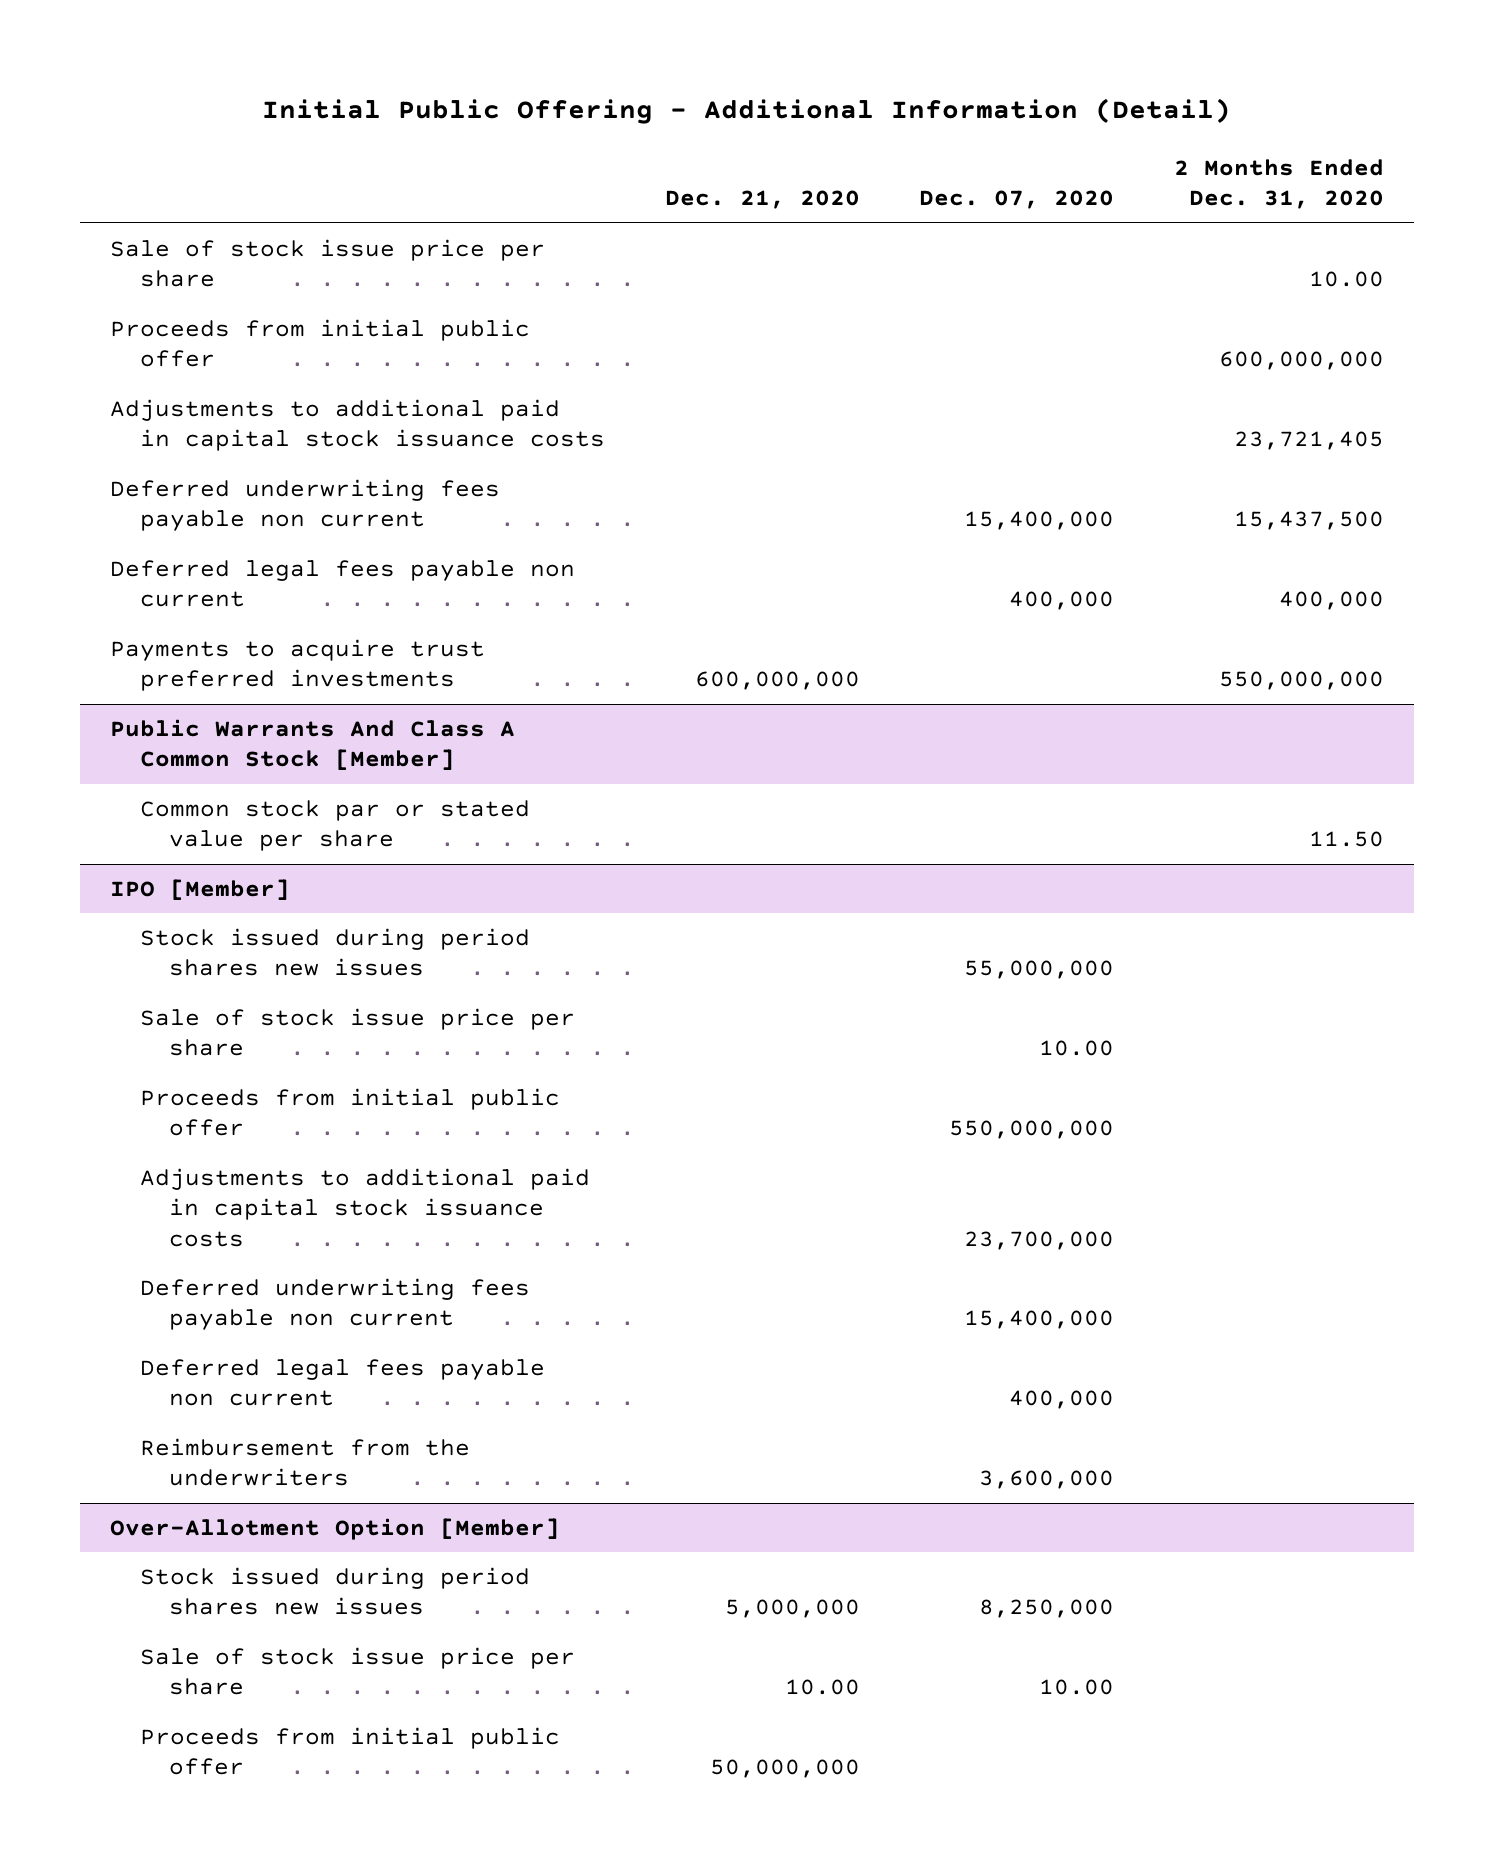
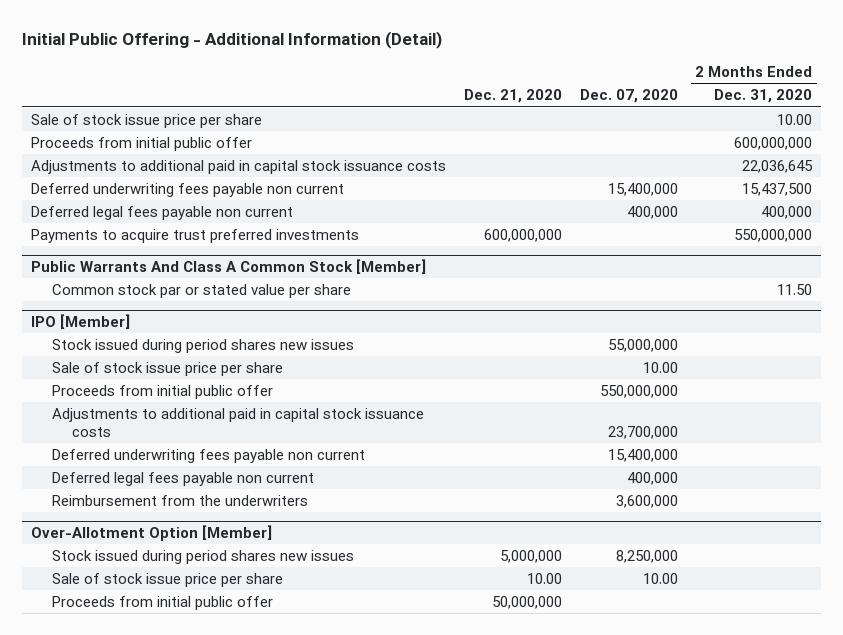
- Adjustments to additional paid in capital stock issuance costs | | | 23,721,405
+ Adjustments to additional paid in capital stock issuance costs | | | 22,036,645

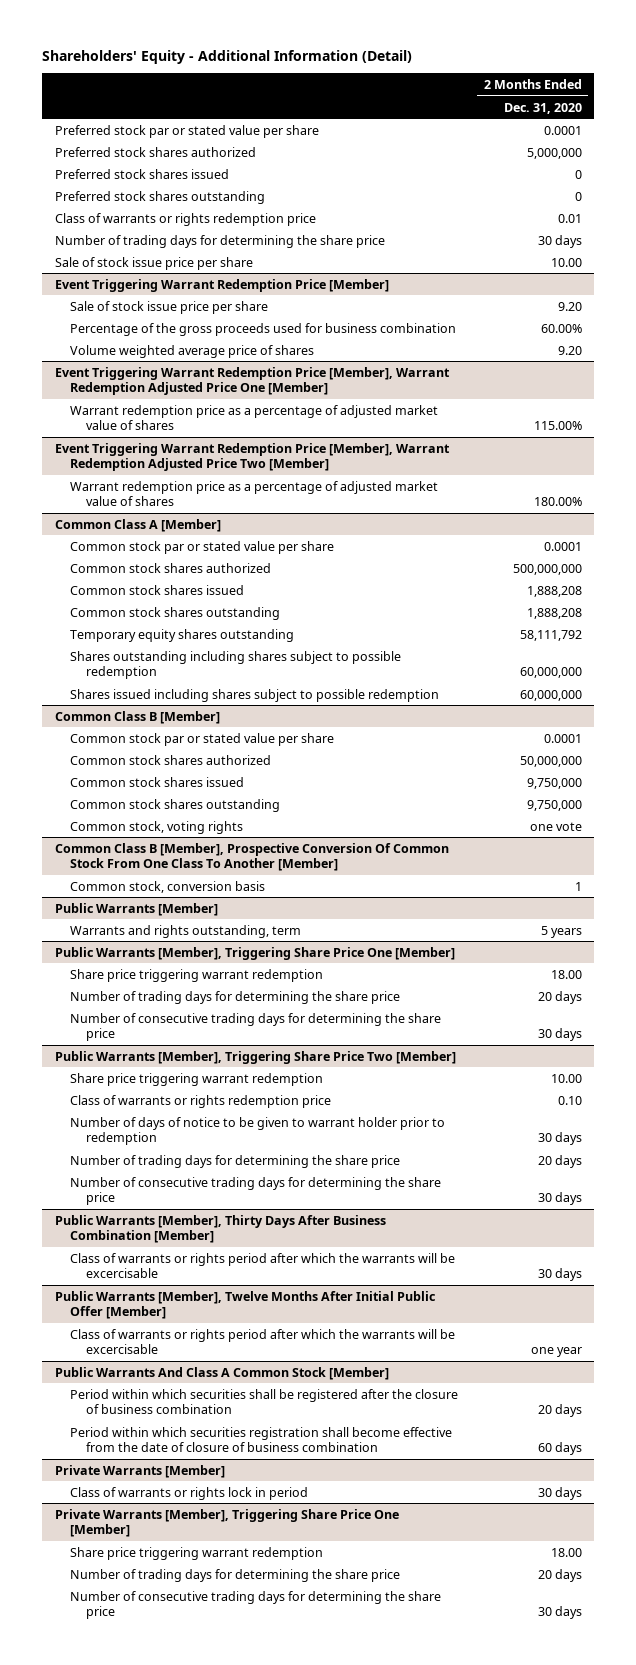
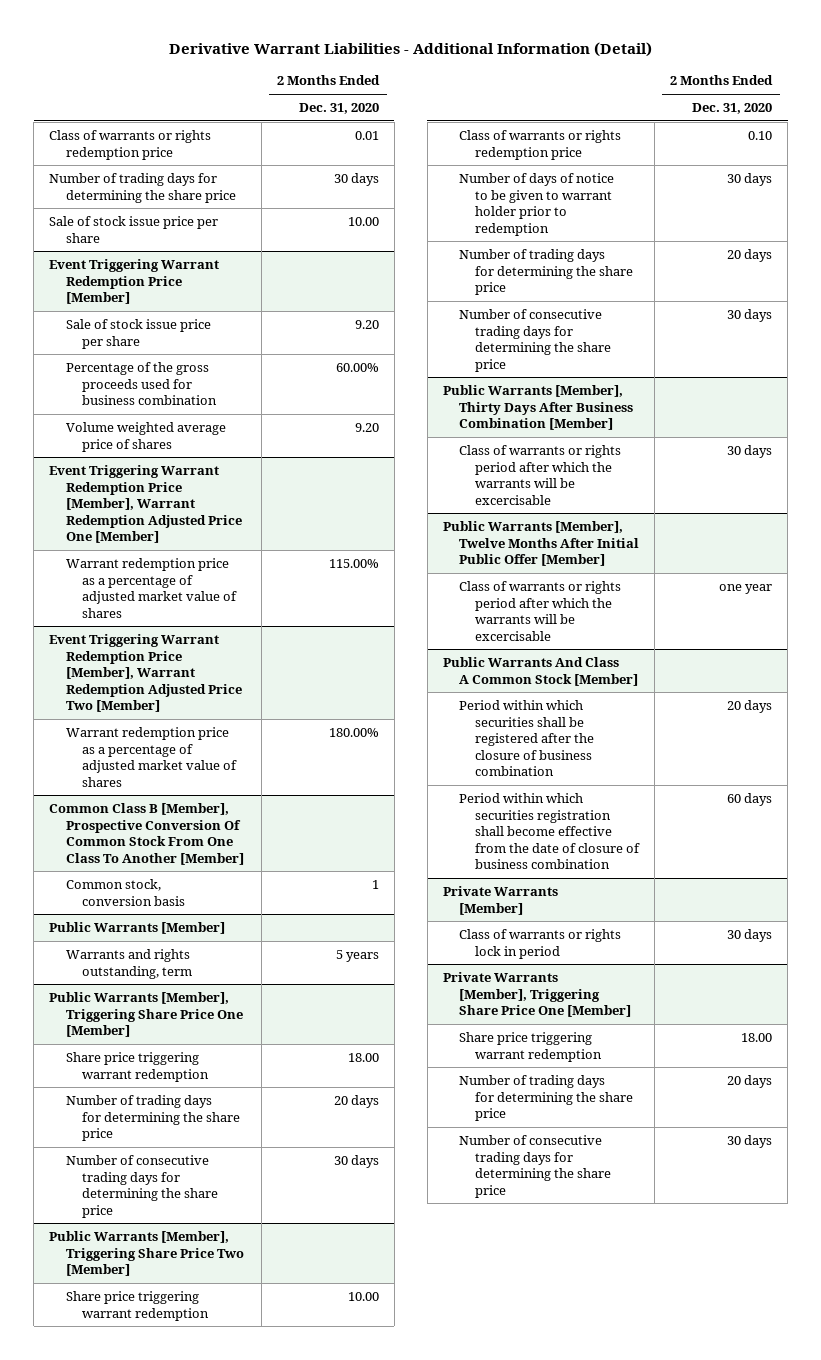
- Shareholders' Equity - Additional Information (Detail)
+ Derivative Warrant Liabilities - Additional Information (Detail)
- Preferred stock par or stated value per share | 0.0001
- Preferred stock shares authorized | 5,000,000
- Preferred stock shares issued | 0
- Preferred stock shares outstanding | 0
- Common Class A [Member]
- Common stock par or stated value per share | 0.0001
- Common stock shares authorized | 500,000,000
- Common stock shares issued | 1,888,208
- Common stock shares outstanding | 1,888,208
- Temporary equity shares outstanding | 58,111,792
- Shares outstanding including shares subject to possible redemption | 60,000,000
- Shares issued including shares subject to possible redemption | 60,000,000
- Common Class B [Member]
- Common stock par or stated value per share | 0.0001
- Common stock shares authorized | 50,000,000
- Common stock shares issued | 9,750,000
- Common stock shares outstanding | 9,750,000
- Common stock, voting rights | one vote

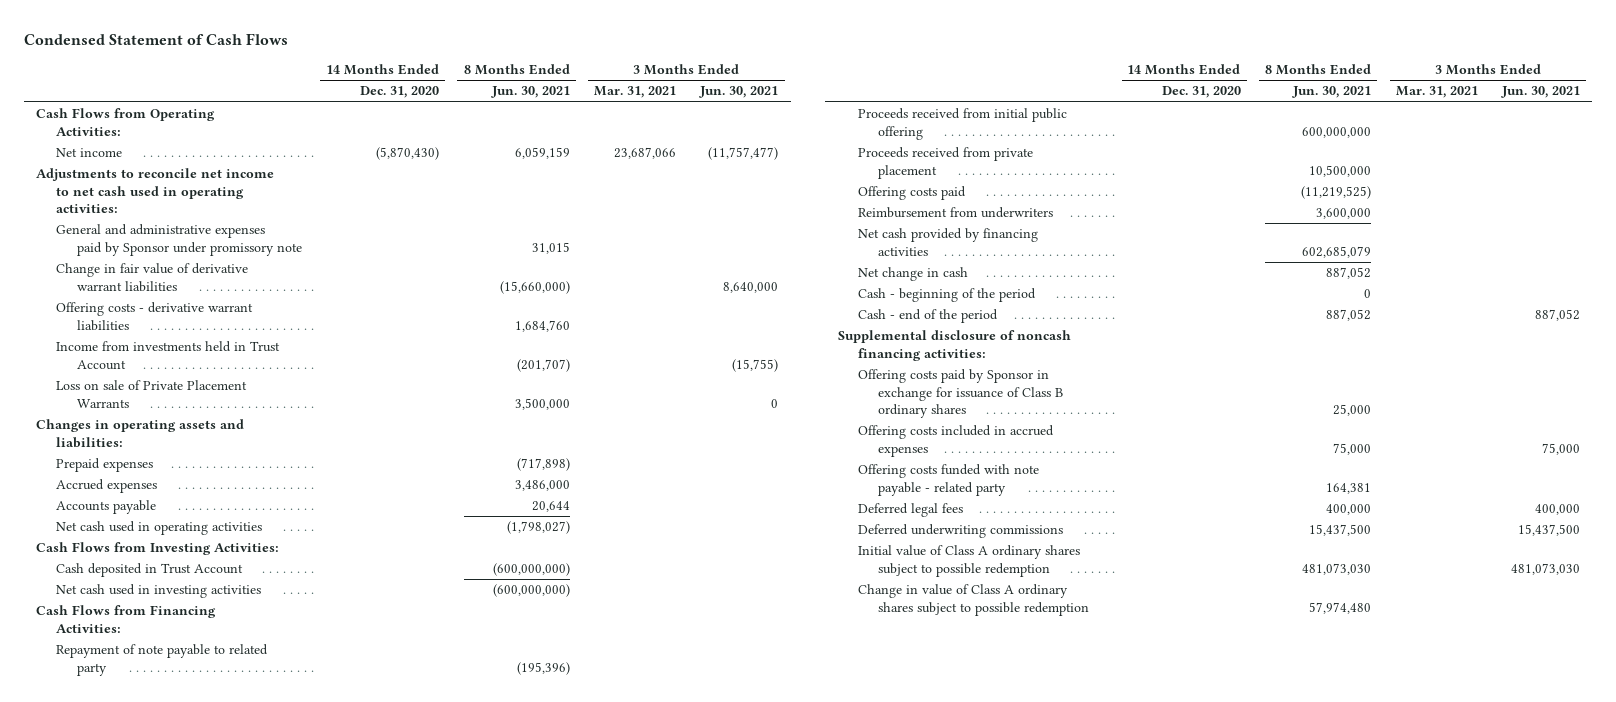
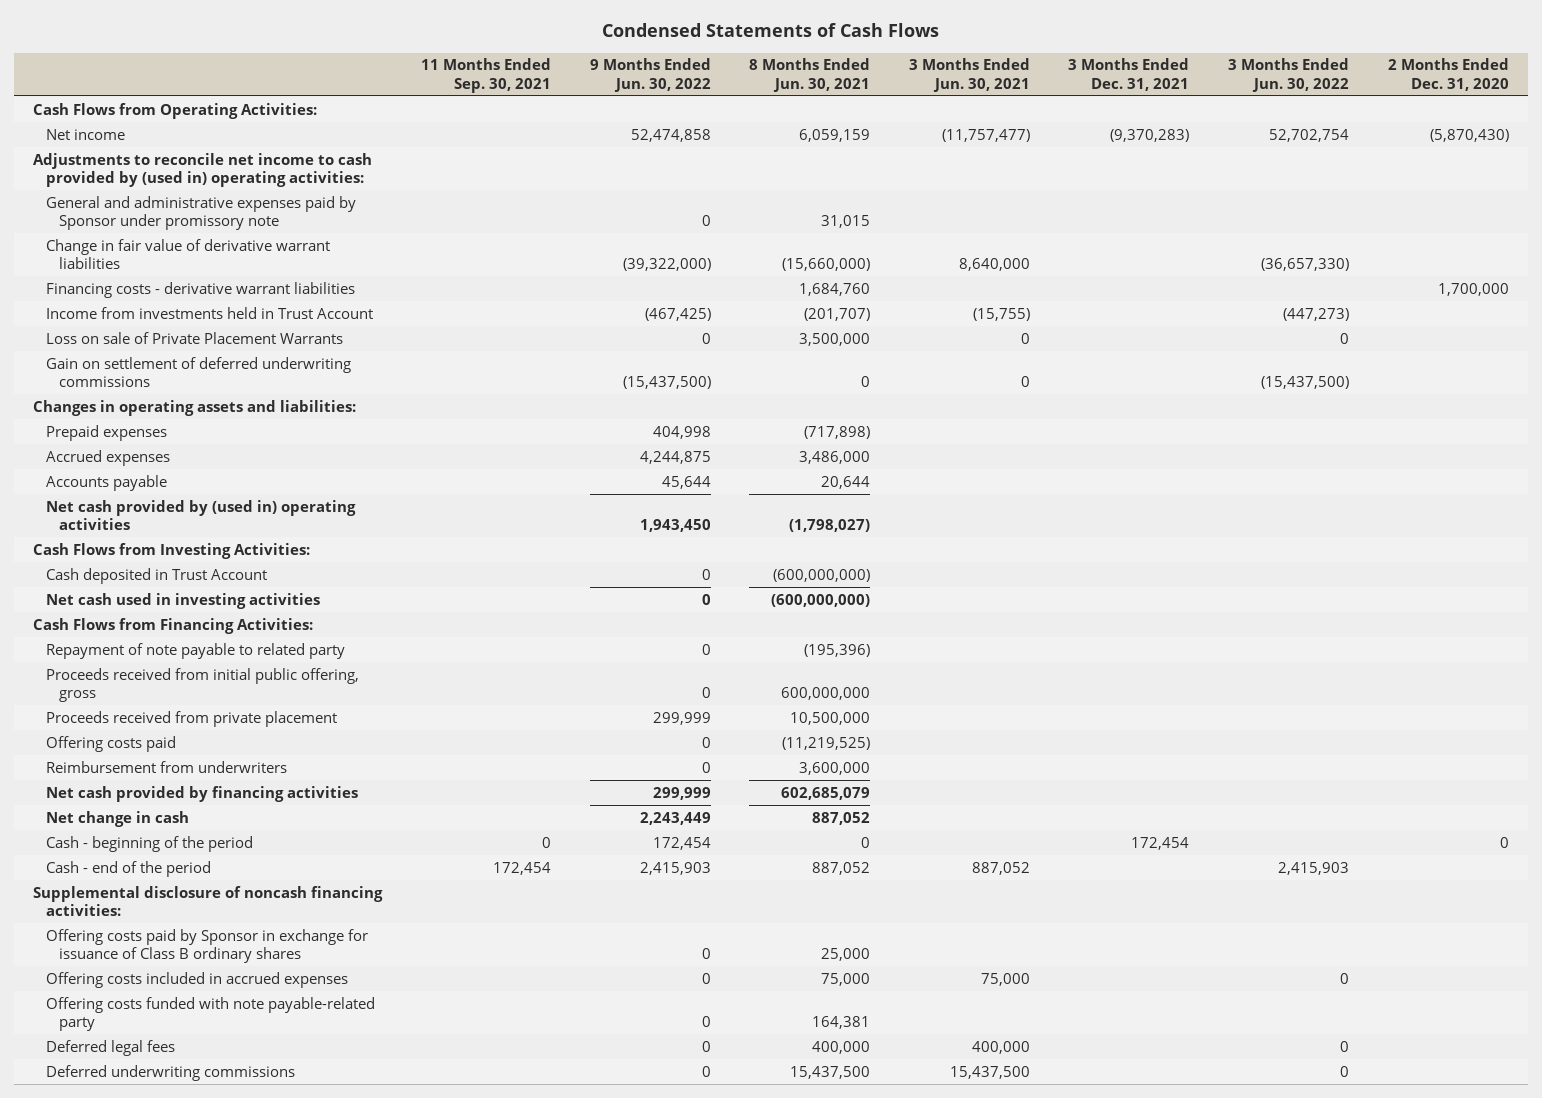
- Condensed Statement of Cash Flows
+ Condensed Statements of Cash Flows
- | 14 Months Ended Dec. 31, 2020 | 8 Months Ended Jun. 30, 2021 | 3 Months Ended Mar. 31, 2021 | 3 Months Ended Jun. 30, 2021
+ | 11 Months Ended Sep. 30, 2021 | 9 Months Ended Jun. 30, 2022 | 8 Months Ended Jun. 30, 2021 | 3 Months Ended Jun. 30, 2021 | 3 Months Ended Dec. 31, 2021 | 3 Months Ended Jun. 30, 2022 | 2 Months Ended Dec. 31, 2020
- Adjustments to reconcile net income to net cash used in operating activities:
+ Adjustments to reconcile net income to cash provided by (used in) operating activities:
- Offering costs - derivative warrant liabilities | | 1,684,760 | |
+ Financing costs - derivative warrant liabilities | | | 1,684,760 | | | | 1,700,000
+ Gain on settlement of deferred underwriting commissions | | (15,437,500) | 0 | 0 | | (15,437,500) |
- Net cash used in operating activities | | (1,798,027) | |
+ Net cash provided by (used in) operating activities | | 1,943,450 | (1,798,027) | | | |
- Proceeds received from initial public offering | | 600,000,000 | |
+ Proceeds received from initial public offering, gross | | 0 | 600,000,000 | | | |
- Offering costs funded with note payable - related party | | 164,381 | |
+ Offering costs funded with note payable-related party | | 0 | 164,381 | | | |
- Initial value of Class A ordinary shares subject to possible redemption | | 481,073,030 | | 481,073,030
- Change in value of Class A ordinary shares subject to possible redemption | | 57,974,480 | |

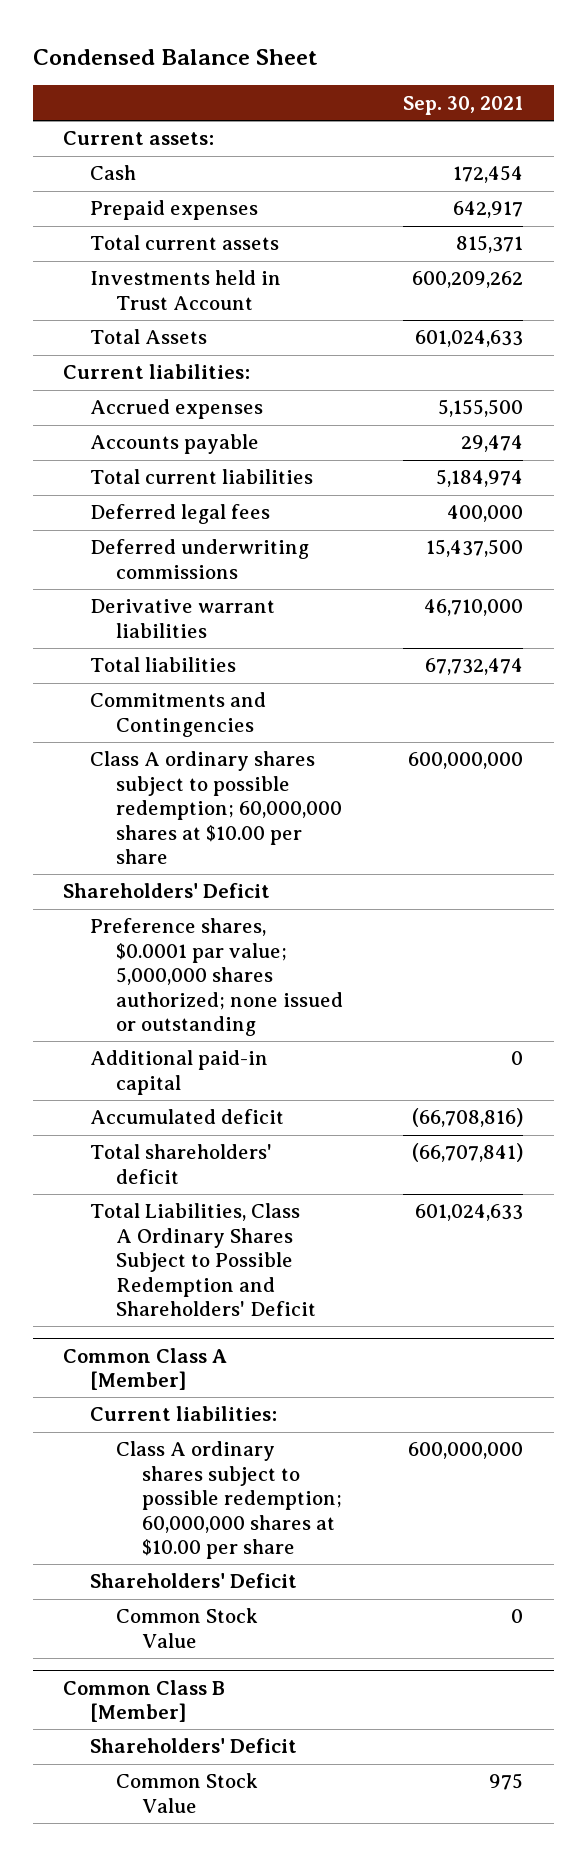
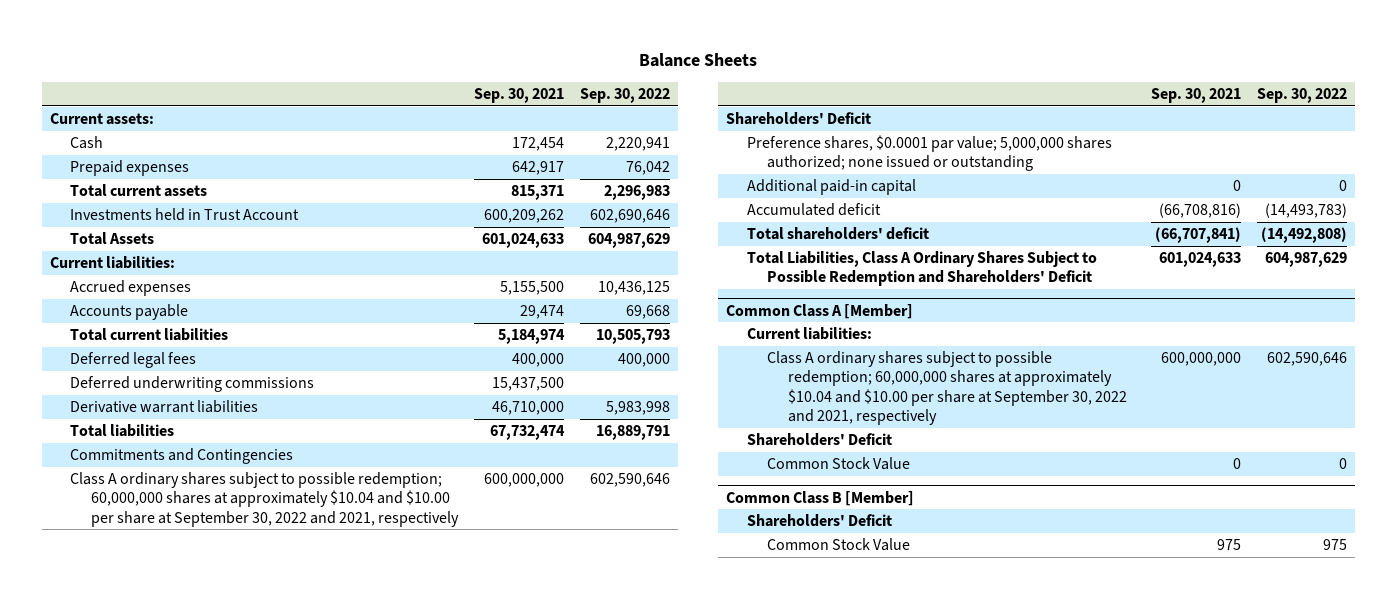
- Condensed Balance Sheet
+ Balance Sheets
- | Sep. 30, 2021
+ | Sep. 30, 2021 | Sep. 30, 2022
- Class A ordinary shares subject to possible redemption; 60,000,000 shares at $10.00 per share | 600,000,000
+ Class A ordinary shares subject to possible redemption; 60,000,000 shares at approximately $10.04 and $10.00 per share at September 30, 2022 and 2021, respectively | 600,000,000 | 602,590,646
@ Common Class A [Member]
- Class A ordinary shares subject to possible redemption; 60,000,000 shares at $10.00 per share | 600,000,000
+ Class A ordinary shares subject to possible redemption; 60,000,000 shares at approximately $10.04 and $10.00 per share at September 30, 2022 and 2021, respectively | 600,000,000 | 602,590,646

